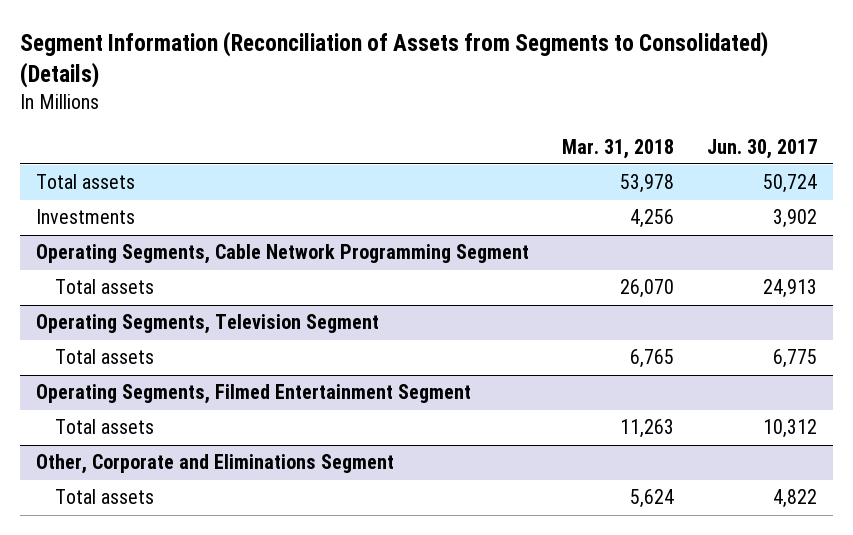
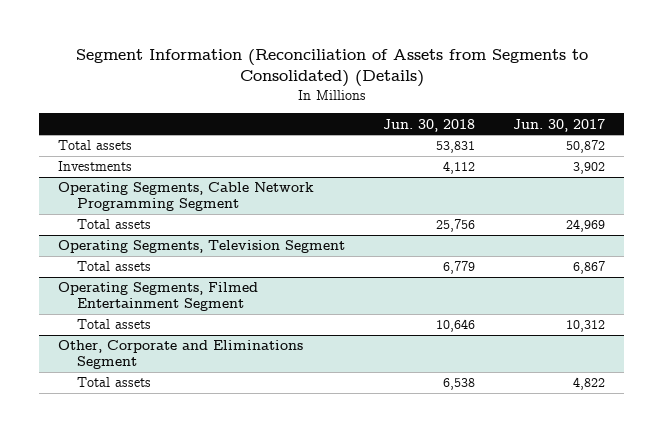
- | Mar. 31, 2018 | Jun. 30, 2017
+ | Jun. 30, 2018 | Jun. 30, 2017
- Total assets | 53,978 | 50,724
+ Total assets | 53,831 | 50,872
@ Operating Segments, Cable Network Programming Segment
- Total assets | 26,070 | 24,913
+ Total assets | 25,756 | 24,969
@ Operating Segments, Television Segment
- Total assets | 6,765 | 6,775
+ Total assets | 6,779 | 6,867

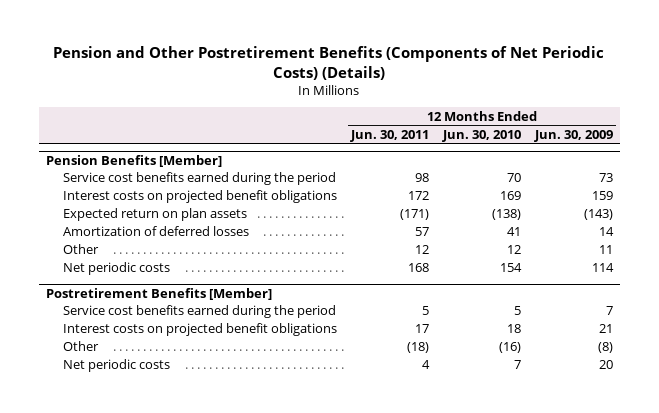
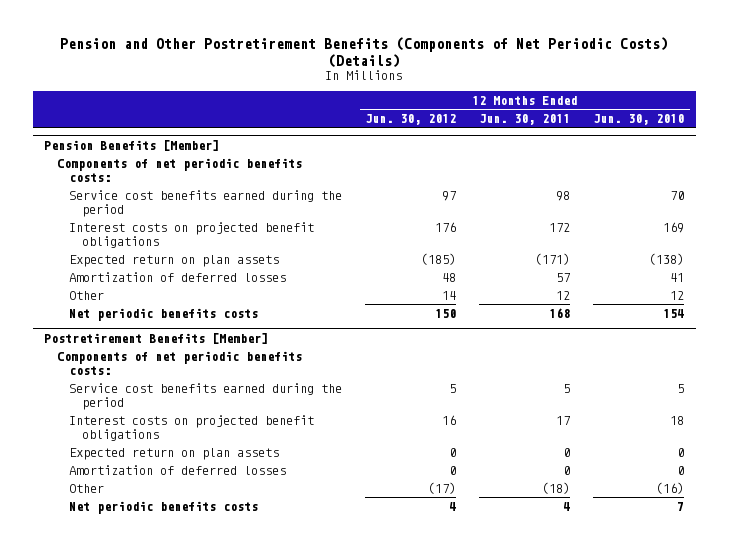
- | 12 Months Ended Jun. 30, 2011 | 12 Months Ended Jun. 30, 2010 | 12 Months Ended Jun. 30, 2009
+ | 12 Months Ended Jun. 30, 2012 | 12 Months Ended Jun. 30, 2011 | 12 Months Ended Jun. 30, 2010
@ Pension Benefits [Member]
+ Components of net periodic benefits costs:
- Net periodic costs | 168 | 154 | 114
+ Net periodic benefits costs | 150 | 168 | 154
@ Postretirement Benefits [Member]
+ Components of net periodic benefits costs:
+ Expected return on plan assets | 0 | 0 | 0
+ Amortization of deferred losses | 0 | 0 | 0
- Net periodic costs | 4 | 7 | 20
+ Net periodic benefits costs | 4 | 4 | 7

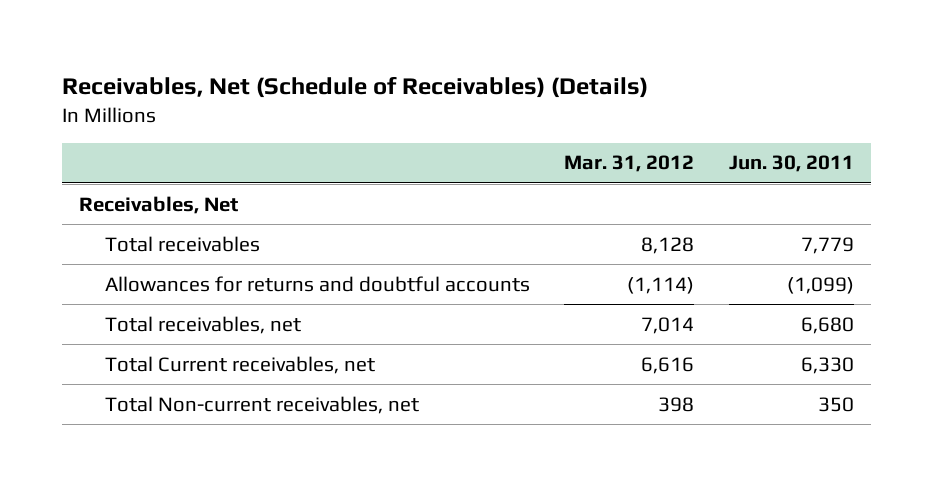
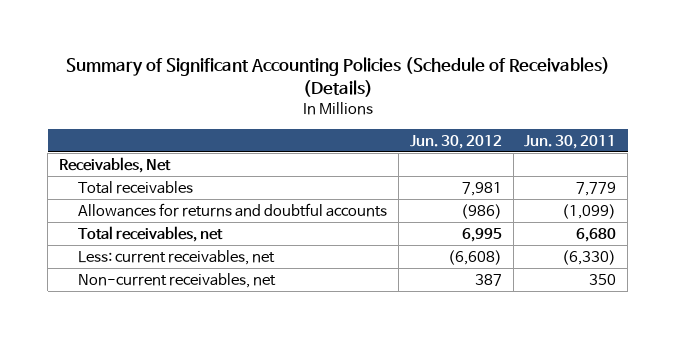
- Receivables, Net (Schedule of Receivables) (Details)
+ Summary of Significant Accounting Policies (Schedule of Receivables) (Details)
- | Mar. 31, 2012 | Jun. 30, 2011
+ | Jun. 30, 2012 | Jun. 30, 2011
- Total Current receivables, net | 6,616 | 6,330
- Total Non-current receivables, net | 398 | 350
+ Less: current receivables, net | (6,608) | (6,330)
+ Non-current receivables, net | 387 | 350

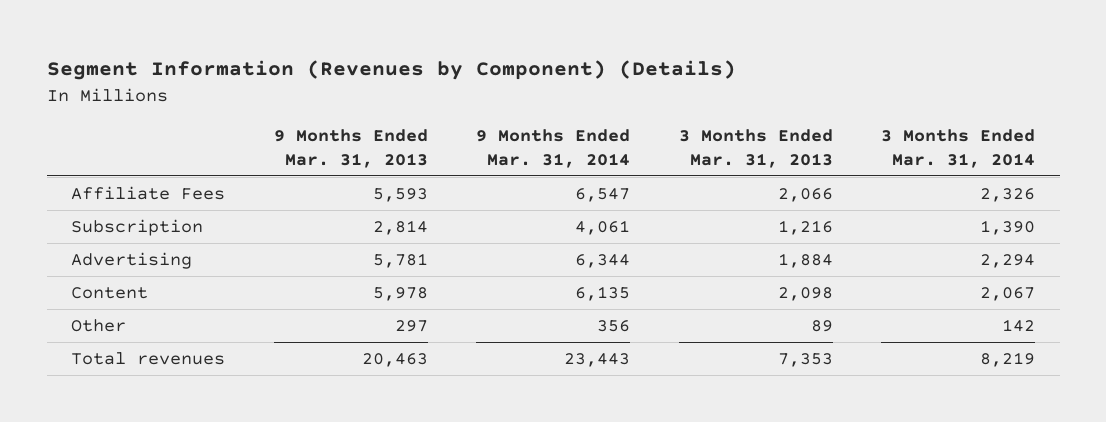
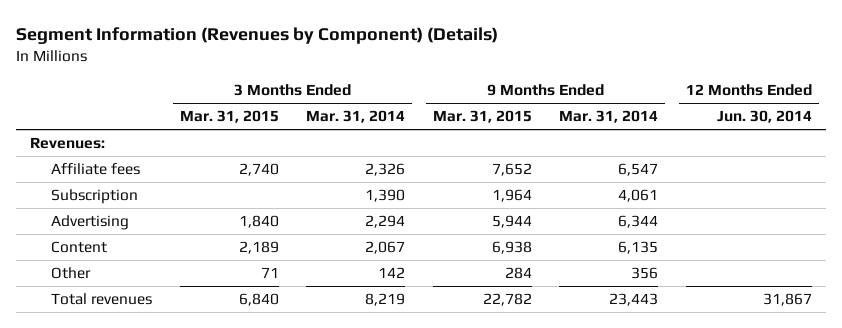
- | 9 Months Ended Mar. 31, 2013 | 9 Months Ended Mar. 31, 2014 | 3 Months Ended Mar. 31, 2013 | 3 Months Ended Mar. 31, 2014
+ | 3 Months Ended Mar. 31, 2015 | 3 Months Ended Mar. 31, 2014 | 9 Months Ended Mar. 31, 2015 | 9 Months Ended Mar. 31, 2014 | 12 Months Ended Jun. 30, 2014
- Affiliate Fees | 5,593 | 6,547 | 2,066 | 2,326
+ Revenues:
+ Affiliate fees | 2,740 | 2,326 | 7,652 | 6,547 |

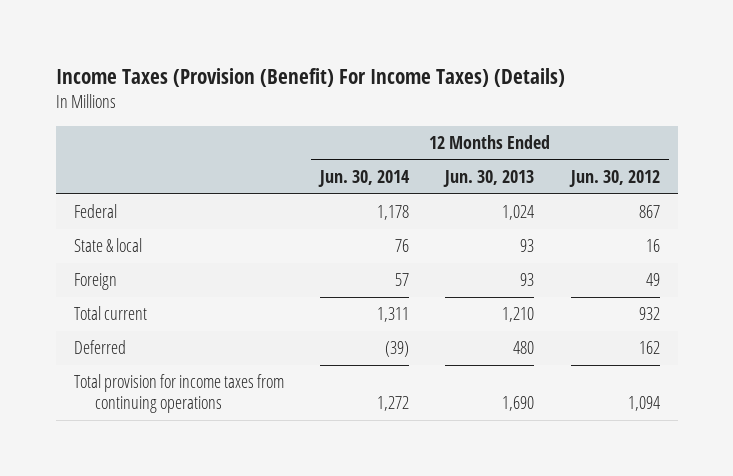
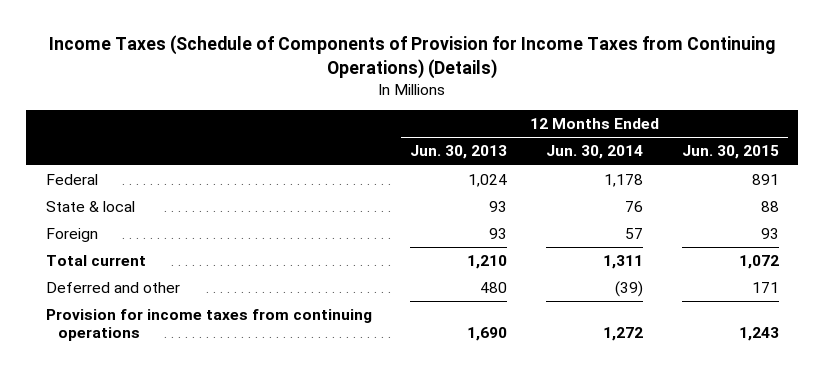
- Income Taxes (Provision (Benefit) For Income Taxes) (Details)
+ Income Taxes (Schedule of Components of Provision for Income Taxes from Continuing Operations) (Details)
- | 12 Months Ended Jun. 30, 2014 | 12 Months Ended Jun. 30, 2013 | 12 Months Ended Jun. 30, 2012
+ | 12 Months Ended Jun. 30, 2013 | 12 Months Ended Jun. 30, 2014 | 12 Months Ended Jun. 30, 2015
- Deferred | (39) | 480 | 162
- Total provision for income taxes from continuing operations | 1,272 | 1,690 | 1,094
+ Deferred and other | 480 | (39) | 171
+ Provision for income taxes from continuing operations | 1,690 | 1,272 | 1,243

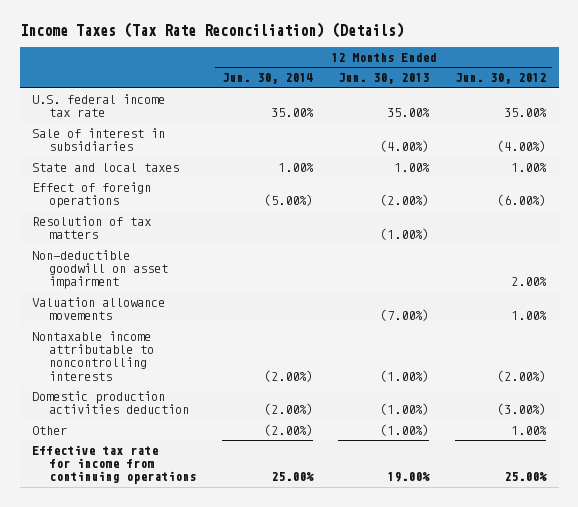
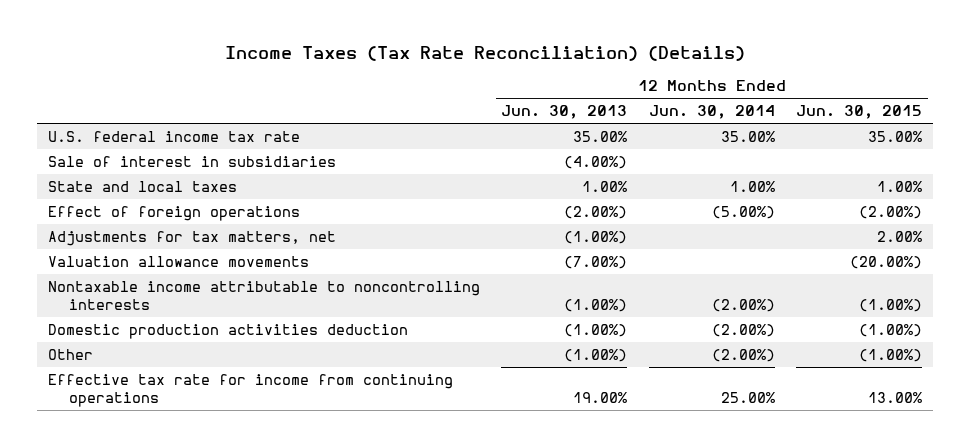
- | 12 Months Ended Jun. 30, 2014 | 12 Months Ended Jun. 30, 2013 | 12 Months Ended Jun. 30, 2012
+ | 12 Months Ended Jun. 30, 2013 | 12 Months Ended Jun. 30, 2014 | 12 Months Ended Jun. 30, 2015
- Resolution of tax matters | | (1.00%) |
- Non-deductible goodwill on asset impairment | | | 2.00%
+ Adjustments for tax matters, net | (1.00%) | | 2.00%

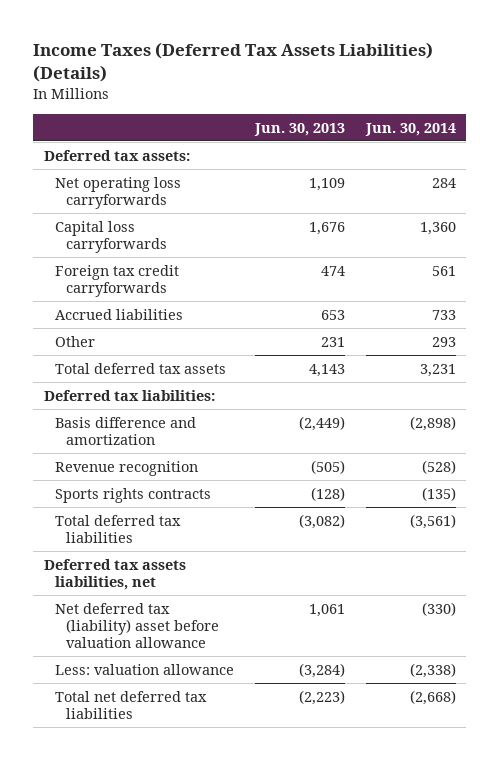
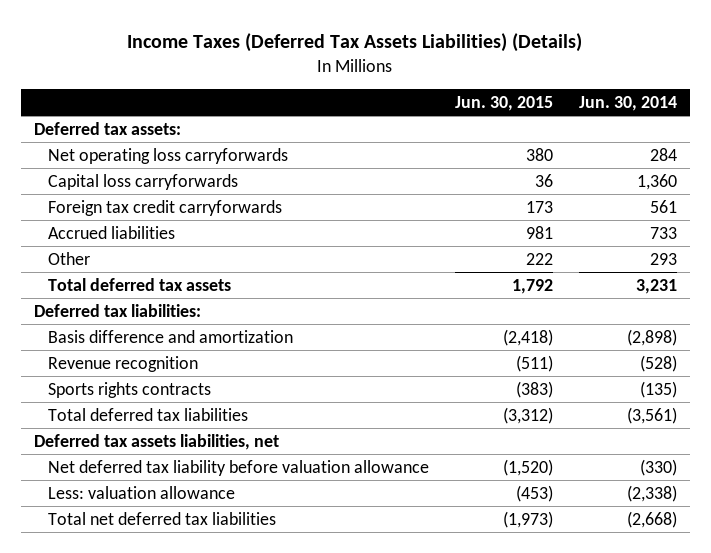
- | Jun. 30, 2013 | Jun. 30, 2014
+ | Jun. 30, 2015 | Jun. 30, 2014
- Net deferred tax (liability) asset before valuation allowance | 1,061 | (330)
+ Net deferred tax liability before valuation allowance | (1,520) | (330)

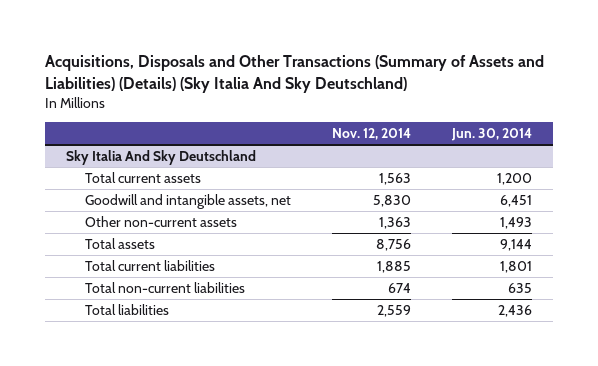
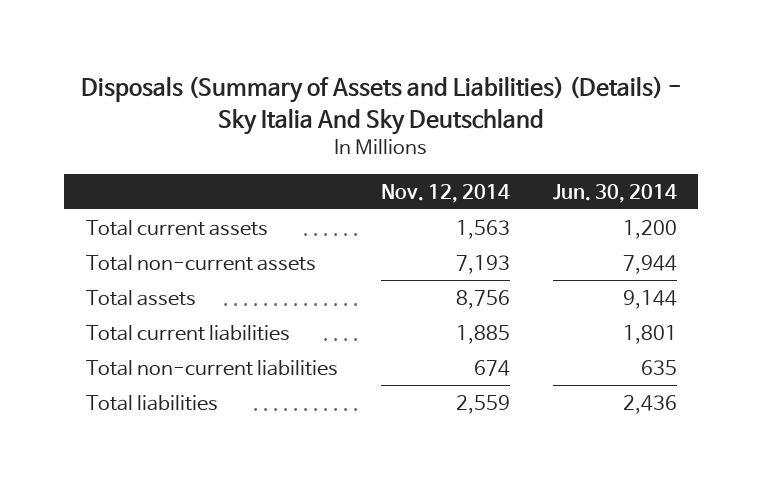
- Acquisitions, Disposals and Other Transactions (Summary of Assets and Liabilities) (Details) (Sky Italia And Sky Deutschland)
+ Disposals (Summary of Assets and Liabilities) (Details) - Sky Italia And Sky Deutschland
- Sky Italia And Sky Deutschland
- Goodwill and intangible assets, net | 5,830 | 6,451
- Other non-current assets | 1,363 | 1,493
+ Total non-current assets | 7,193 | 7,944

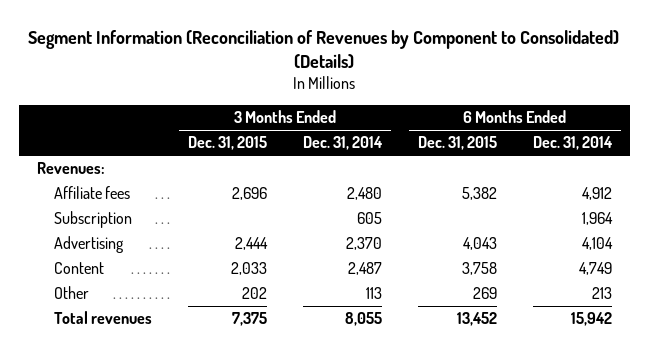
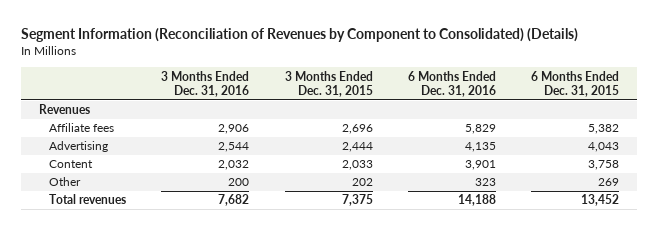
- | 3 Months Ended Dec. 31, 2015 | 3 Months Ended Dec. 31, 2014 | 6 Months Ended Dec. 31, 2015 | 6 Months Ended Dec. 31, 2014
+ | 3 Months Ended Dec. 31, 2016 | 3 Months Ended Dec. 31, 2015 | 6 Months Ended Dec. 31, 2016 | 6 Months Ended Dec. 31, 2015
- Revenues:
+ Revenues
- Subscription | | 605 | | 1,964

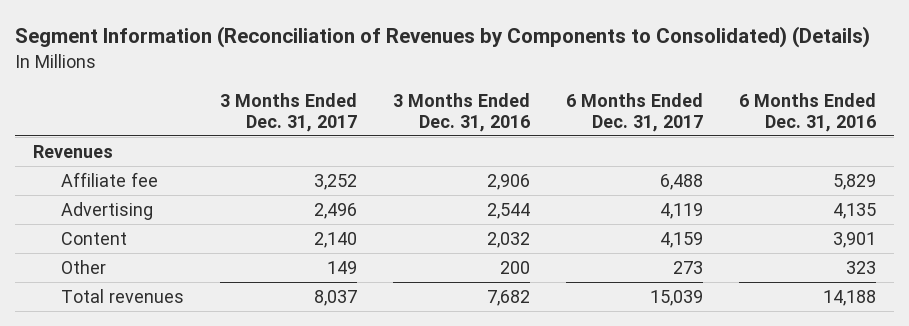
- Segment Information (Reconciliation of Revenues by Component to Consolidated) (Details)
+ Segment Information (Reconciliation of Revenues by Components to Consolidated) (Details)
- | 3 Months Ended Dec. 31, 2016 | 3 Months Ended Dec. 31, 2015 | 6 Months Ended Dec. 31, 2016 | 6 Months Ended Dec. 31, 2015
+ | 3 Months Ended Dec. 31, 2017 | 3 Months Ended Dec. 31, 2016 | 6 Months Ended Dec. 31, 2017 | 6 Months Ended Dec. 31, 2016
- Affiliate fees | 2,906 | 2,696 | 5,829 | 5,382
+ Affiliate fee | 3,252 | 2,906 | 6,488 | 5,829

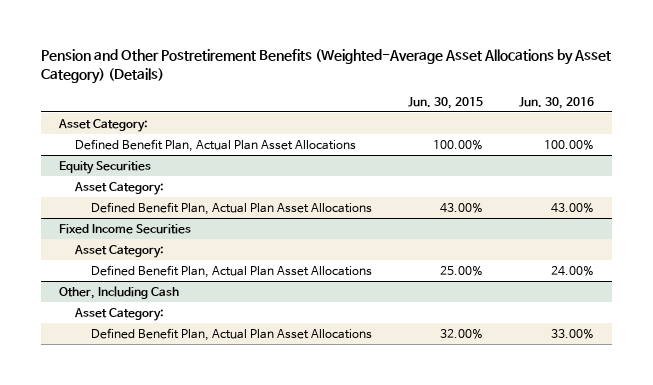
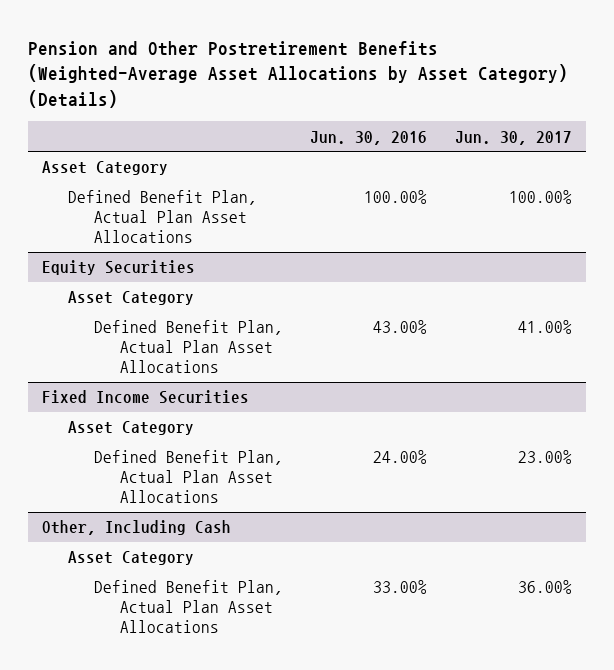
- | Jun. 30, 2015 | Jun. 30, 2016
+ | Jun. 30, 2016 | Jun. 30, 2017
- Asset Category:
+ Asset Category
@ Equity Securities
- Asset Category:
+ Asset Category
@ Fixed Income Securities
- Asset Category:
+ Asset Category
@ Other, Including Cash
- Asset Category:
+ Asset Category

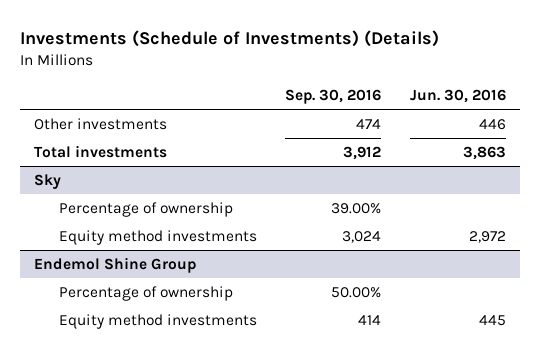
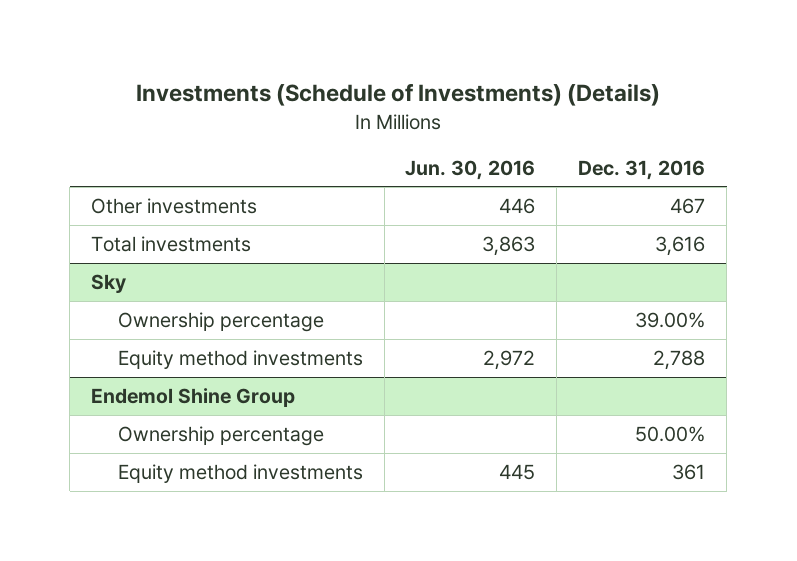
- | Sep. 30, 2016 | Jun. 30, 2016
+ | Jun. 30, 2016 | Dec. 31, 2016
@ Sky
- Percentage of ownership | 39.00% |
+ Ownership percentage | | 39.00%
@ Endemol Shine Group
- Percentage of ownership | 50.00% |
+ Ownership percentage | | 50.00%

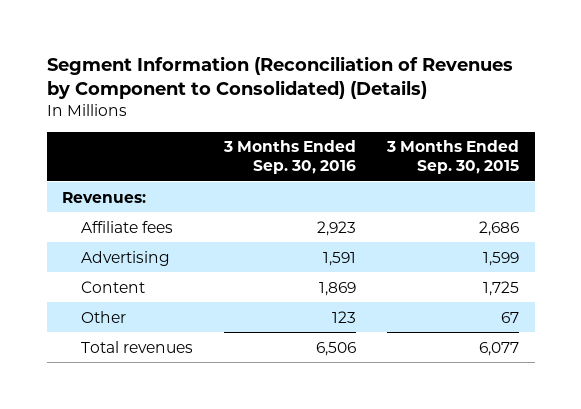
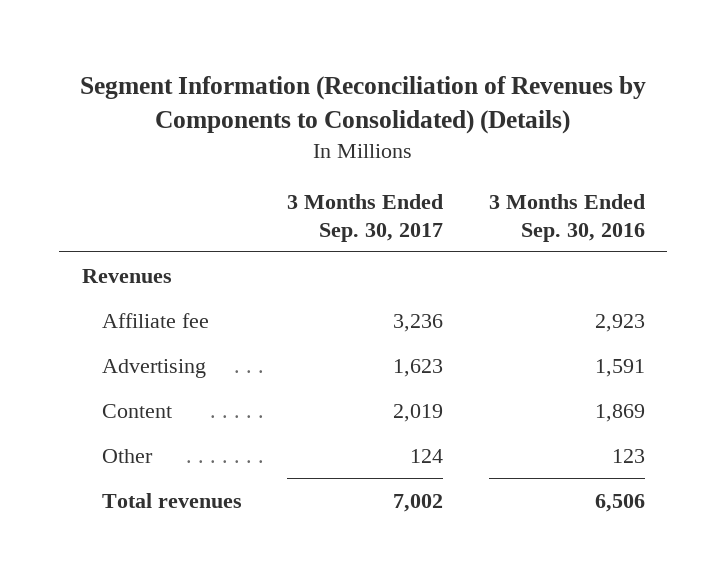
- Segment Information (Reconciliation of Revenues by Component to Consolidated) (Details)
+ Segment Information (Reconciliation of Revenues by Components to Consolidated) (Details)
- | 3 Months Ended Sep. 30, 2016 | 3 Months Ended Sep. 30, 2015
+ | 3 Months Ended Sep. 30, 2017 | 3 Months Ended Sep. 30, 2016
- Revenues:
- Affiliate fees | 2,923 | 2,686
+ Revenues
+ Affiliate fee | 3,236 | 2,923

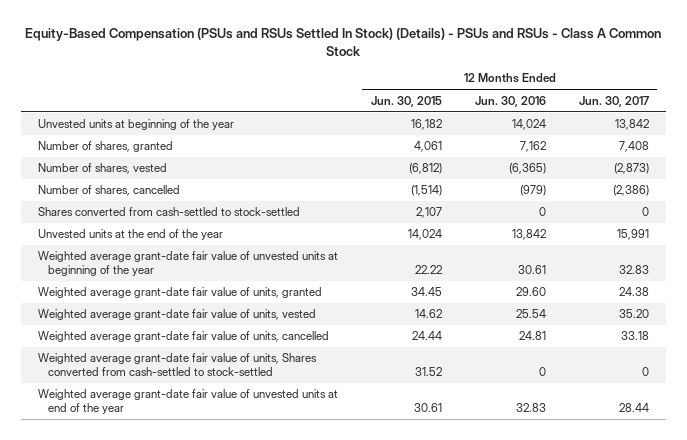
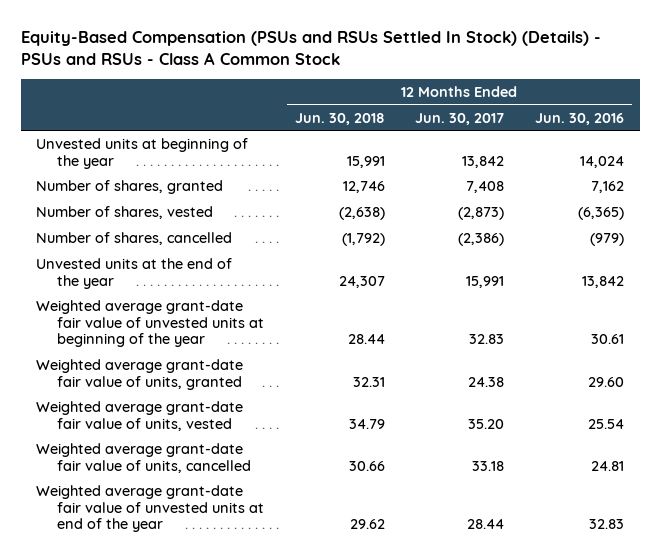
- | 12 Months Ended Jun. 30, 2015 | 12 Months Ended Jun. 30, 2016 | 12 Months Ended Jun. 30, 2017
+ | 12 Months Ended Jun. 30, 2018 | 12 Months Ended Jun. 30, 2017 | 12 Months Ended Jun. 30, 2016
- Shares converted from cash-settled to stock-settled | 2,107 | 0 | 0
- Weighted average grant-date fair value of units, Shares converted from cash-settled to stock-settled | 31.52 | 0 | 0

